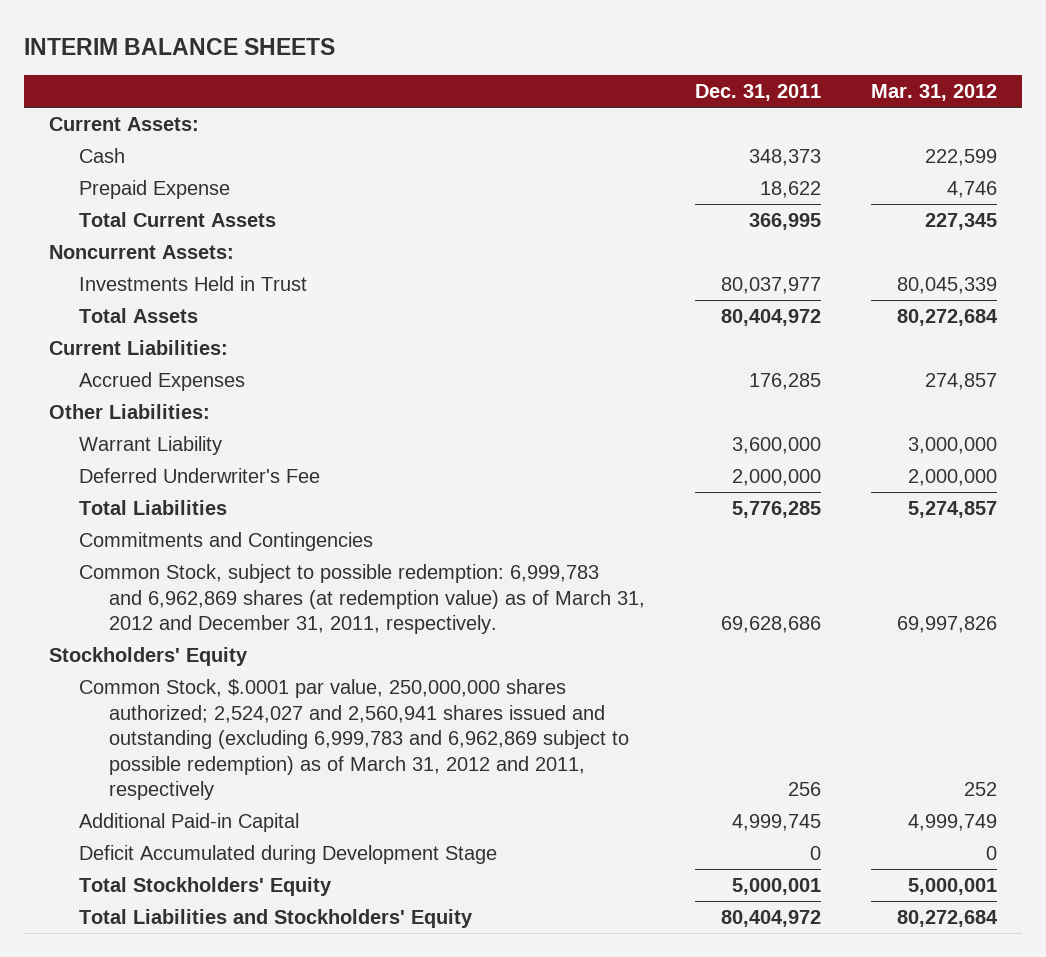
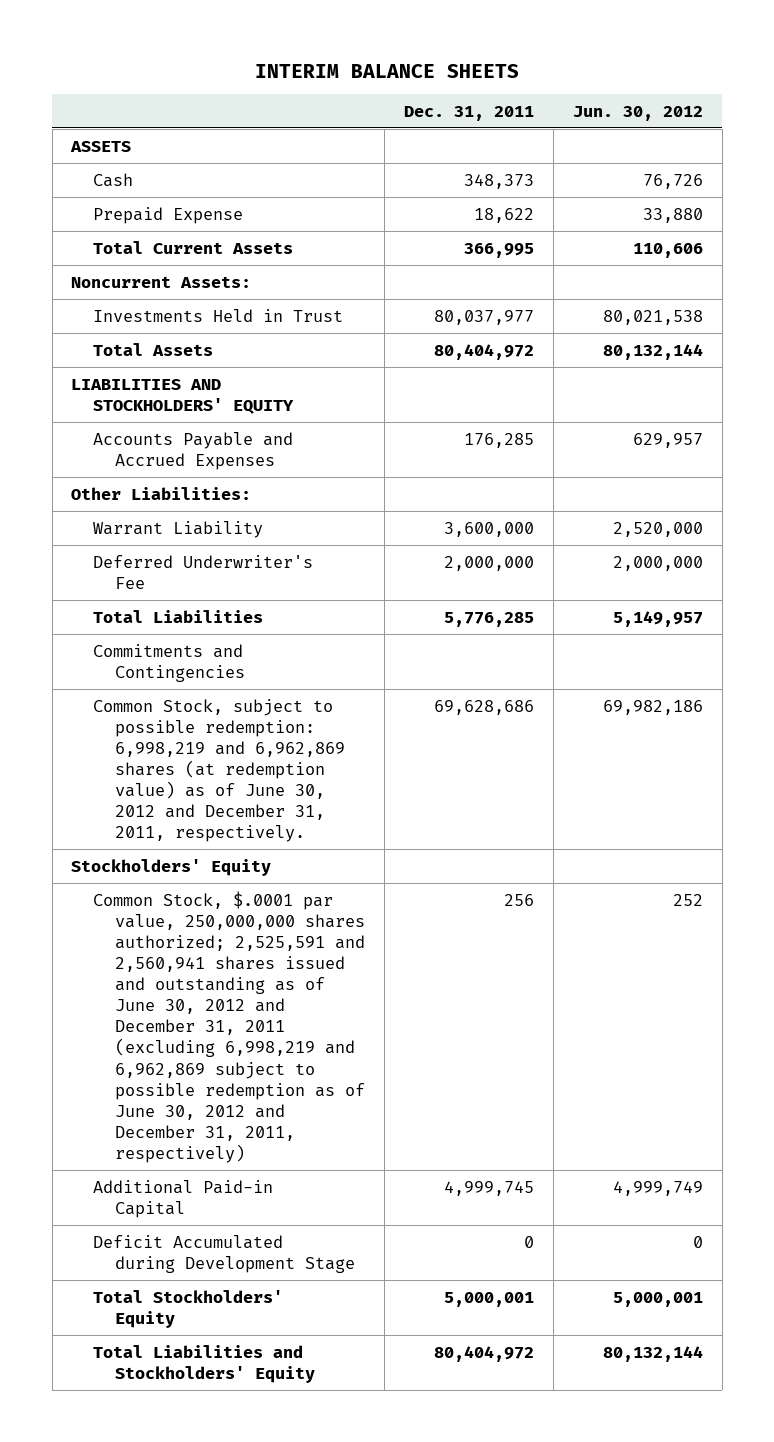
- | Dec. 31, 2011 | Mar. 31, 2012
+ | Dec. 31, 2011 | Jun. 30, 2012
- Current Assets:
+ ASSETS
- Current Liabilities:
- Accrued Expenses | 176,285 | 274,857
+ LIABILITIES AND STOCKHOLDERS' EQUITY
+ Accounts Payable and Accrued Expenses | 176,285 | 629,957
- Common Stock, subject to possible redemption: 6,999,783 and 6,962,869 shares (at redemption value) as of March 31, 2012 and December 31, 2011, respectively. | 69,628,686 | 69,997,826
+ Common Stock, subject to possible redemption: 6,998,219 and 6,962,869 shares (at redemption value) as of June 30, 2012 and December 31, 2011, respectively. | 69,628,686 | 69,982,186
- Common Stock, $.0001 par value, 250,000,000 shares authorized; 2,524,027 and 2,560,941 shares issued and outstanding (excluding 6,999,783 and 6,962,869 subject to possible redemption) as of March 31, 2012 and 2011, respectively | 256 | 252
+ Common Stock, $.0001 par value, 250,000,000 shares authorized; 2,525,591 and 2,560,941 shares issued and outstanding as of June 30, 2012 and December 31, 2011 (excluding 6,998,219 and 6,962,869 subject to possible redemption as of June 30, 2012 and December 31, 2011, respectively) | 256 | 252

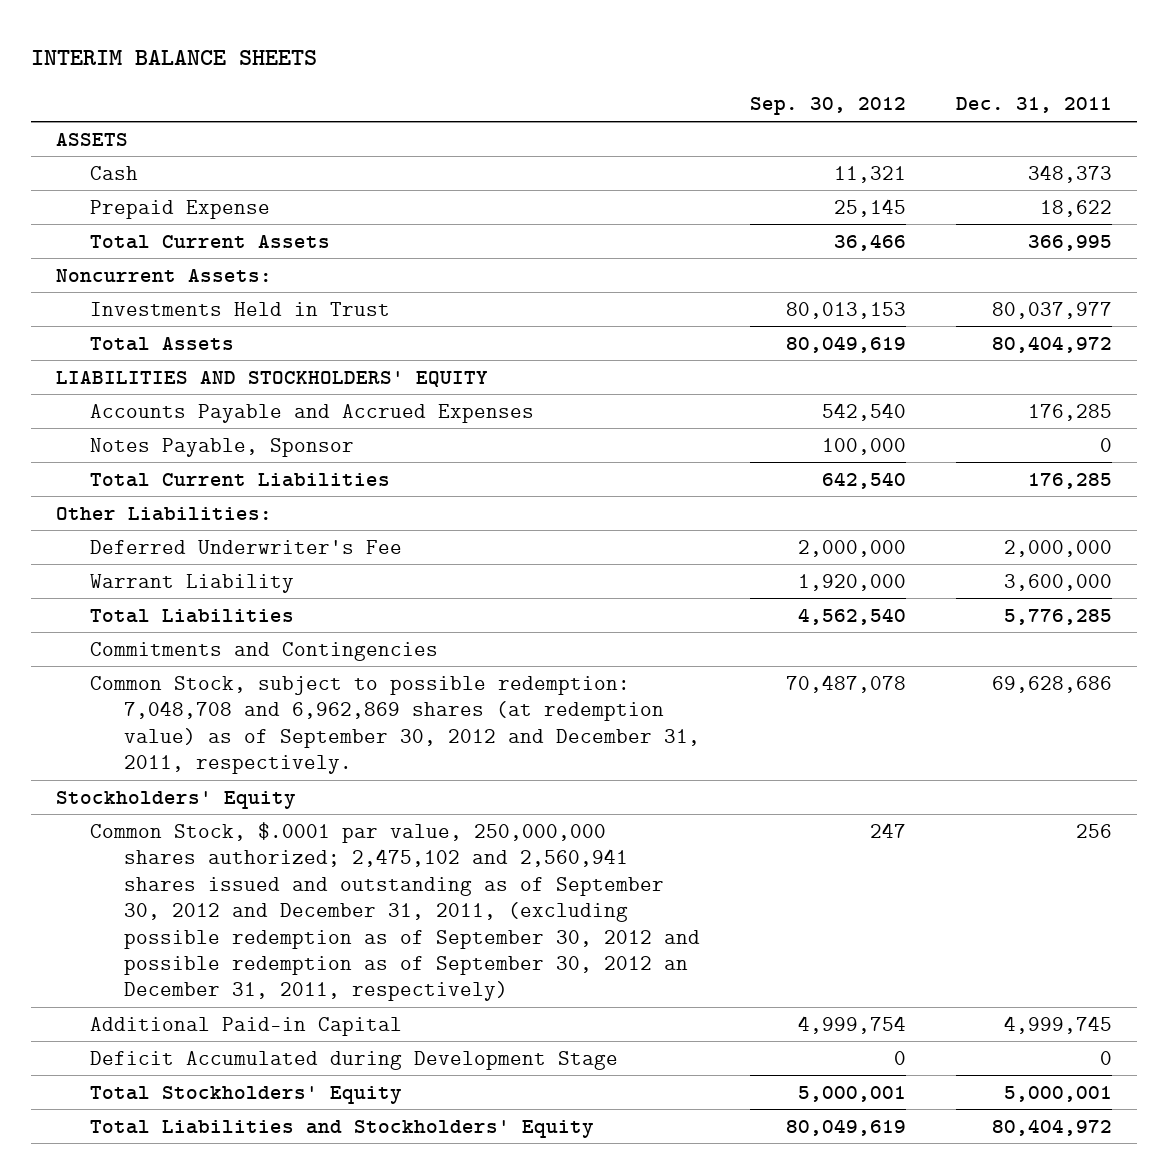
- | Dec. 31, 2011 | Jun. 30, 2012
+ | Sep. 30, 2012 | Dec. 31, 2011
+ Notes Payable, Sponsor | 100,000 | 0
+ Total Current Liabilities | 642,540 | 176,285
moved down: Warrant Liability | 1,920,000 | 3,600,000
- Common Stock, subject to possible redemption: 6,998,219 and 6,962,869 shares (at redemption value) as of June 30, 2012 and December 31, 2011, respectively. | 69,628,686 | 69,982,186
+ Common Stock, subject to possible redemption: 7,048,708 and 6,962,869 shares (at redemption value) as of September 30, 2012 and December 31, 2011, respectively. | 70,487,078 | 69,628,686
- Common Stock, $.0001 par value, 250,000,000 shares authorized; 2,525,591 and 2,560,941 shares issued and outstanding as of June 30, 2012 and December 31, 2011 (excluding 6,998,219 and 6,962,869 subject to possible redemption as of June 30, 2012 and December 31, 2011, respectively) | 256 | 252
+ Common Stock, $.0001 par value, 250,000,000 shares authorized; 2,475,102 and 2,560,941 shares issued and outstanding as of September 30, 2012 and December 31, 2011, (excluding possible redemption as of September 30, 2012 and possible redemption as of September 30, 2012 an December 31, 2011, respectively) | 247 | 256

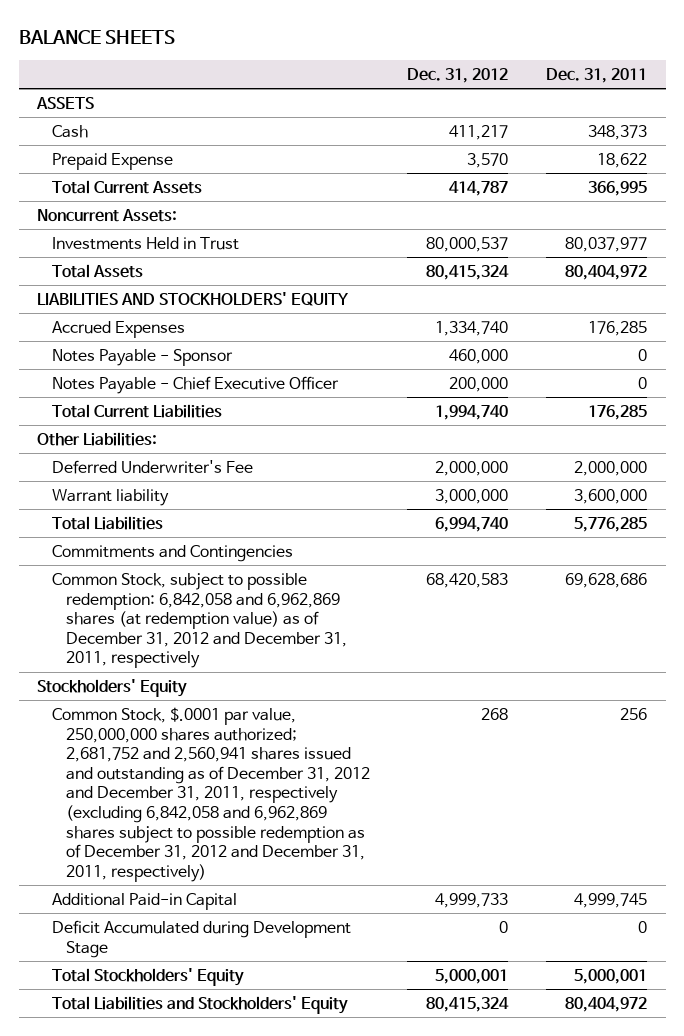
- INTERIM BALANCE SHEETS
+ BALANCE SHEETS
- | Sep. 30, 2012 | Dec. 31, 2011
+ | Dec. 31, 2012 | Dec. 31, 2011
- Accounts Payable and Accrued Expenses | 542,540 | 176,285
- Notes Payable, Sponsor | 100,000 | 0
+ Accrued Expenses | 1,334,740 | 176,285
+ Notes Payable - Sponsor | 460,000 | 0
+ Notes Payable - Chief Executive Officer | 200,000 | 0
- Warrant Liability | 1,920,000 | 3,600,000
+ Warrant liability | 3,000,000 | 3,600,000
- Common Stock, subject to possible redemption: 7,048,708 and 6,962,869 shares (at redemption value) as of September 30, 2012 and December 31, 2011, respectively. | 70,487,078 | 69,628,686
+ Common Stock, subject to possible redemption: 6,842,058 and 6,962,869 shares (at redemption value) as of December 31, 2012 and December 31, 2011, respectively | 68,420,583 | 69,628,686
- Common Stock, $.0001 par value, 250,000,000 shares authorized; 2,475,102 and 2,560,941 shares issued and outstanding as of September 30, 2012 and December 31, 2011, (excluding possible redemption as of September 30, 2012 and possible redemption as of September 30, 2012 an December 31, 2011, respectively) | 247 | 256
+ Common Stock, $.0001 par value, 250,000,000 shares authorized; 2,681,752 and 2,560,941 shares issued and outstanding as of December 31, 2012 and December 31, 2011, respectively (excluding 6,842,058 and 6,962,869 shares subject to possible redemption as of December 31, 2012 and December 31, 2011, respectively) | 268 | 256

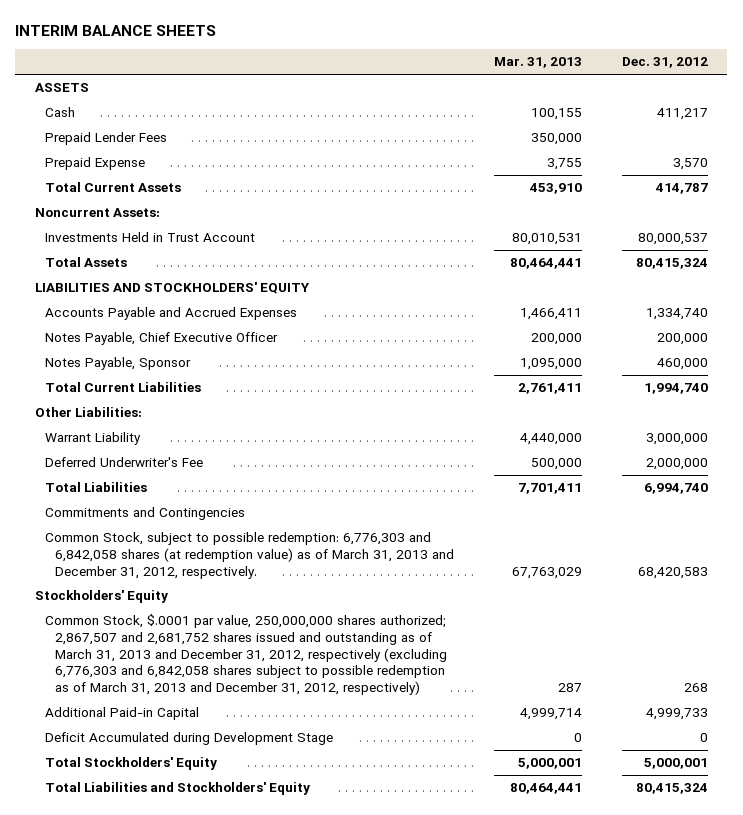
- BALANCE SHEETS
+ INTERIM BALANCE SHEETS
- | Dec. 31, 2012 | Dec. 31, 2011
+ | Mar. 31, 2013 | Dec. 31, 2012
+ Prepaid Lender Fees | 350,000 |
- Investments Held in Trust | 80,000,537 | 80,037,977
+ Investments Held in Trust Account | 80,010,531 | 80,000,537
- Accrued Expenses | 1,334,740 | 176,285
- Notes Payable - Sponsor | 460,000 | 0
- Notes Payable - Chief Executive Officer | 200,000 | 0
+ Accounts Payable and Accrued Expenses | 1,466,411 | 1,334,740
+ Notes Payable, Chief Executive Officer | 200,000 | 200,000
+ Notes Payable, Sponsor | 1,095,000 | 460,000
+ Warrant Liability | 4,440,000 | 3,000,000
- Warrant liability | 3,000,000 | 3,600,000
- Common Stock, subject to possible redemption: 6,842,058 and 6,962,869 shares (at redemption value) as of December 31, 2012 and December 31, 2011, respectively | 68,420,583 | 69,628,686
+ Common Stock, subject to possible redemption: 6,776,303 and 6,842,058 shares (at redemption value) as of March 31, 2013 and December 31, 2012, respectively. | 67,763,029 | 68,420,583
- Common Stock, $.0001 par value, 250,000,000 shares authorized; 2,681,752 and 2,560,941 shares issued and outstanding as of December 31, 2012 and December 31, 2011, respectively (excluding 6,842,058 and 6,962,869 shares subject to possible redemption as of December 31, 2012 and December 31, 2011, respectively) | 268 | 256
+ Common Stock, $.0001 par value, 250,000,000 shares authorized; 2,867,507 and 2,681,752 shares issued and outstanding as of March 31, 2013 and December 31, 2012, respectively (excluding 6,776,303 and 6,842,058 shares subject to possible redemption as of March 31, 2013 and December 31, 2012, respectively) | 287 | 268

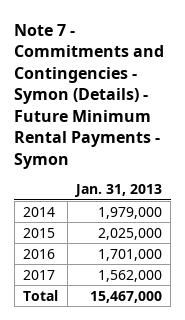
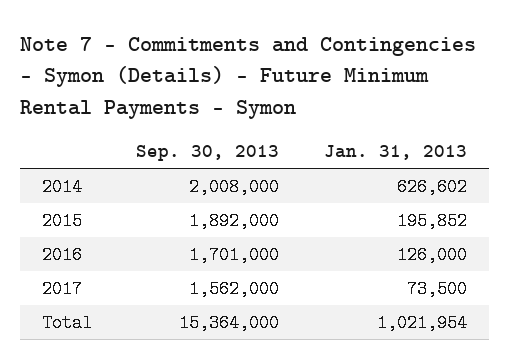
- | Jan. 31, 2013
+ | Sep. 30, 2013 | Jan. 31, 2013
- 2014 | 1,979,000
- 2015 | 2,025,000
- 2016 | 1,701,000
- 2017 | 1,562,000
- Total | 15,467,000
+ 2014 | 2,008,000 | 626,602
+ 2015 | 1,892,000 | 195,852
+ 2016 | 1,701,000 | 126,000
+ 2017 | 1,562,000 | 73,500
+ Total | 15,364,000 | 1,021,954

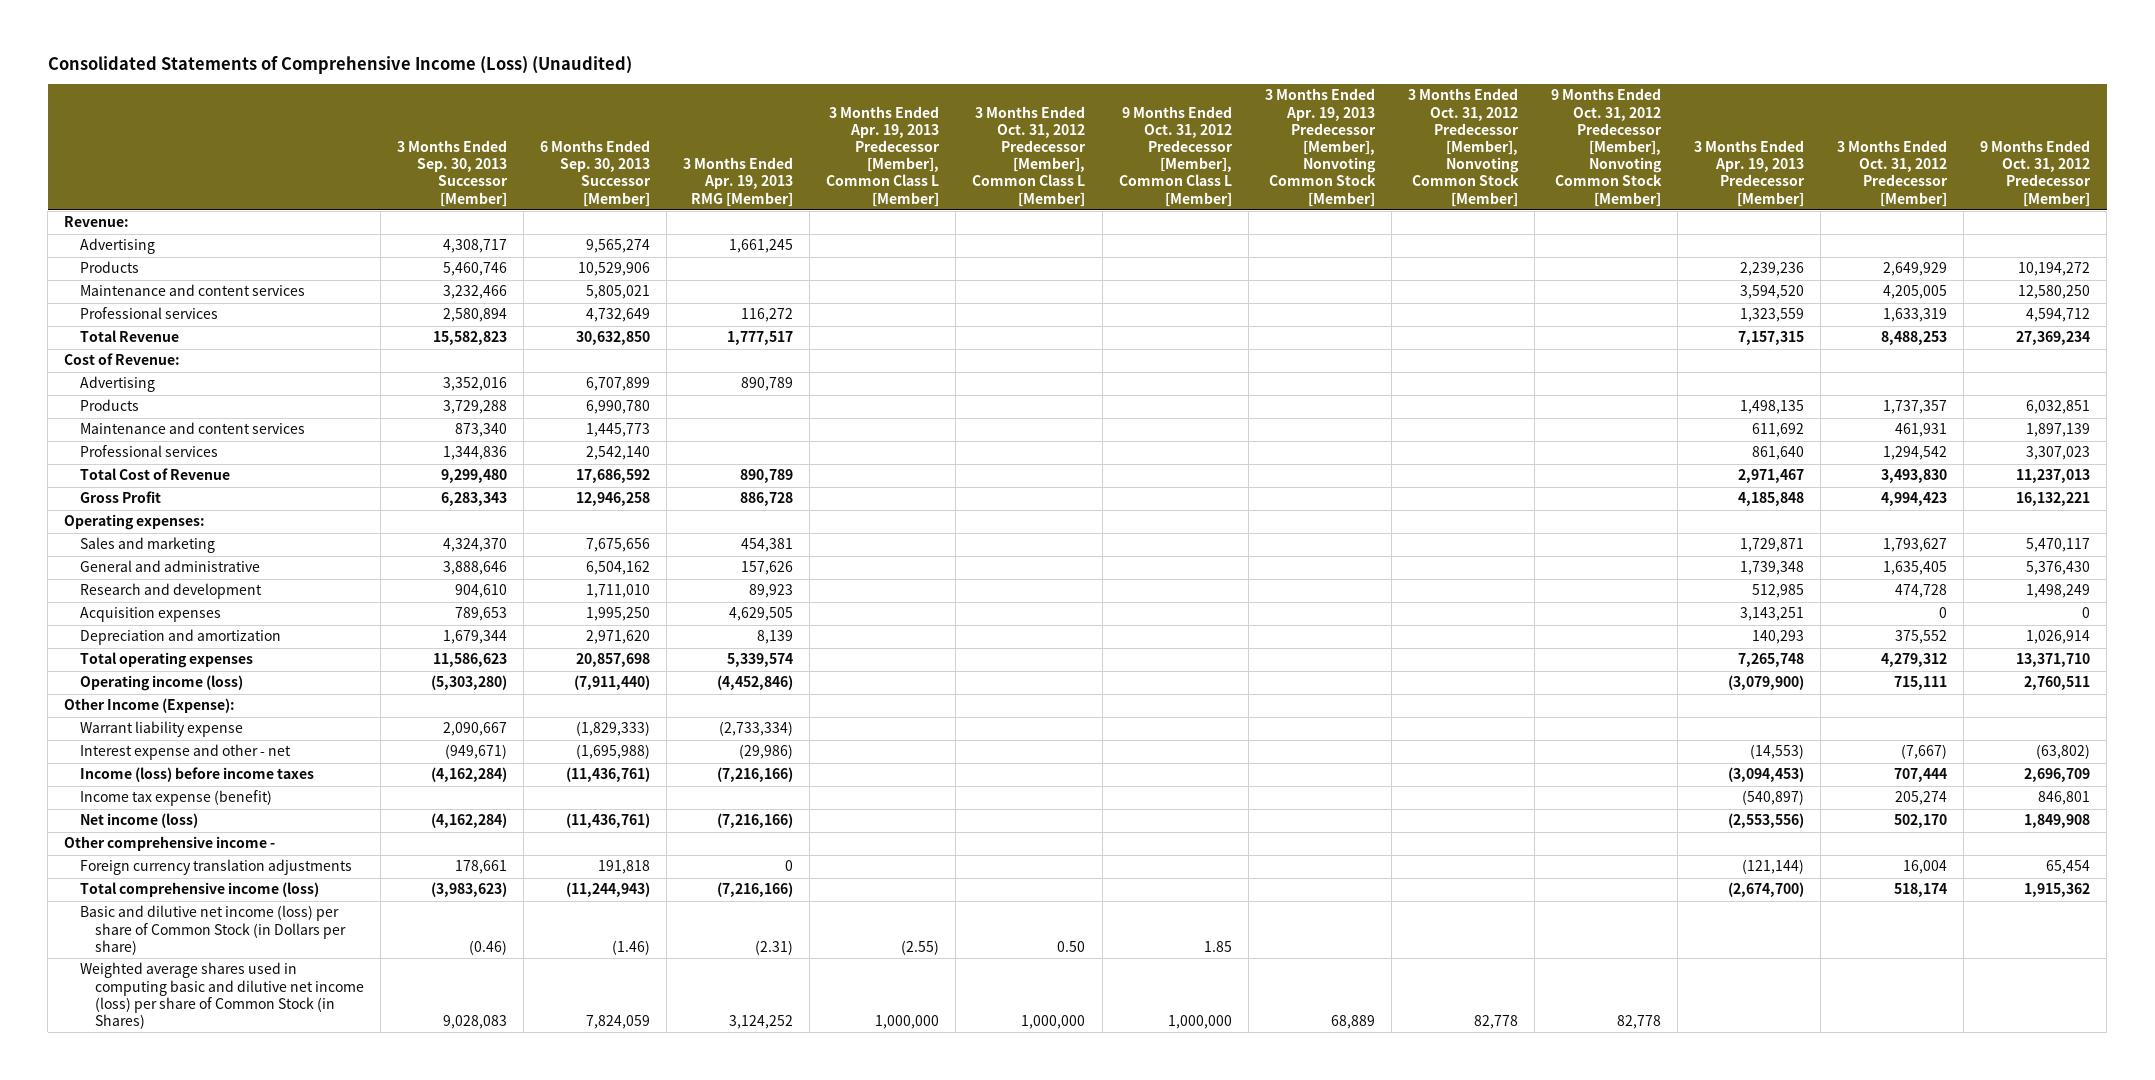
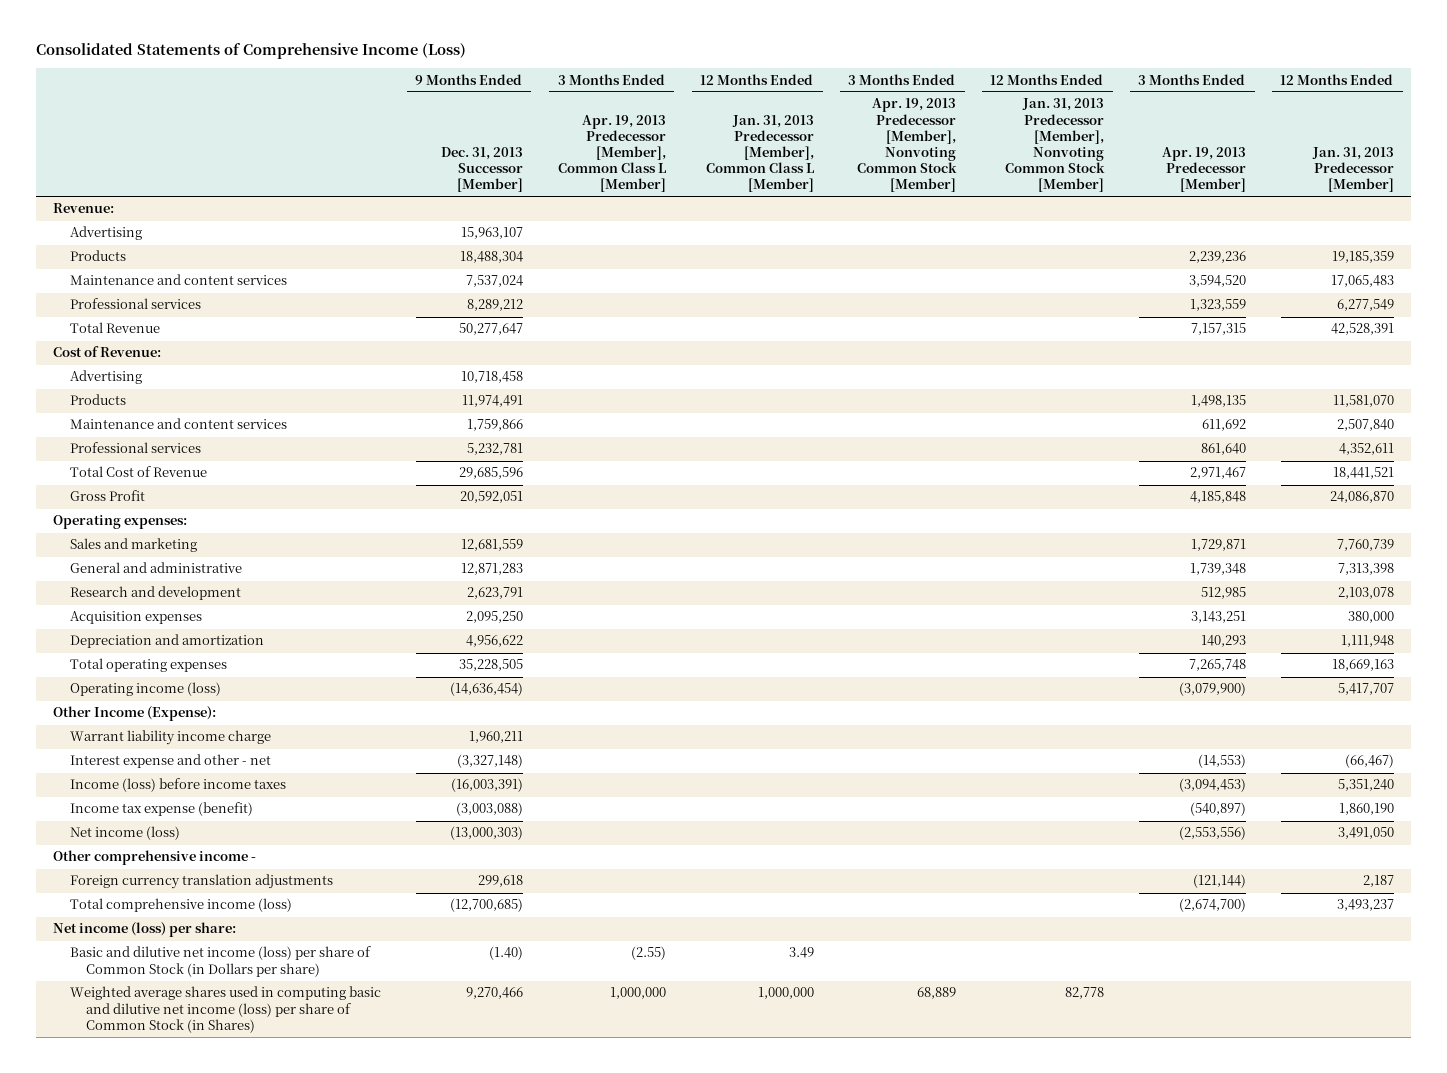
- Consolidated Statements of Comprehensive Income (Loss) (Unaudited)
+ Consolidated Statements of Comprehensive Income (Loss)
- | 3 Months Ended Sep. 30, 2013 Successor [Member] | 6 Months Ended Sep. 30, 2013 Successor [Member] | 3 Months Ended Apr. 19, 2013 RMG [Member] | 3 Months Ended Apr. 19, 2013 Predecessor [Member], Common Class L [Member] | 3 Months Ended Oct. 31, 2012 Predecessor [Member], Common Class L [Member] | 9 Months Ended Oct. 31, 2012 Predecessor [Member], Common Class L [Member] | 3 Months Ended Apr. 19, 2013 Predecessor [Member], Nonvoting Common Stock [Member] | 3 Months Ended Oct. 31, 2012 Predecessor [Member], Nonvoting Common Stock [Member] | 9 Months Ended Oct. 31, 2012 Predecessor [Member], Nonvoting Common Stock [Member] | 3 Months Ended Apr. 19, 2013 Predecessor [Member] | 3 Months Ended Oct. 31, 2012 Predecessor [Member] | 9 Months Ended Oct. 31, 2012 Predecessor [Member]
+ | 9 Months Ended Dec. 31, 2013 Successor [Member] | 3 Months Ended Apr. 19, 2013 Predecessor [Member], Common Class L [Member] | 12 Months Ended Jan. 31, 2013 Predecessor [Member], Common Class L [Member] | 3 Months Ended Apr. 19, 2013 Predecessor [Member], Nonvoting Common Stock [Member] | 12 Months Ended Jan. 31, 2013 Predecessor [Member], Nonvoting Common Stock [Member] | 3 Months Ended Apr. 19, 2013 Predecessor [Member] | 12 Months Ended Jan. 31, 2013 Predecessor [Member]
- Warrant liability expense | 2,090,667 | (1,829,333) | (2,733,334) | | | | | | | | |
+ Warrant liability income charge | 1,960,211 | | | | | |
+ Net income (loss) per share:

